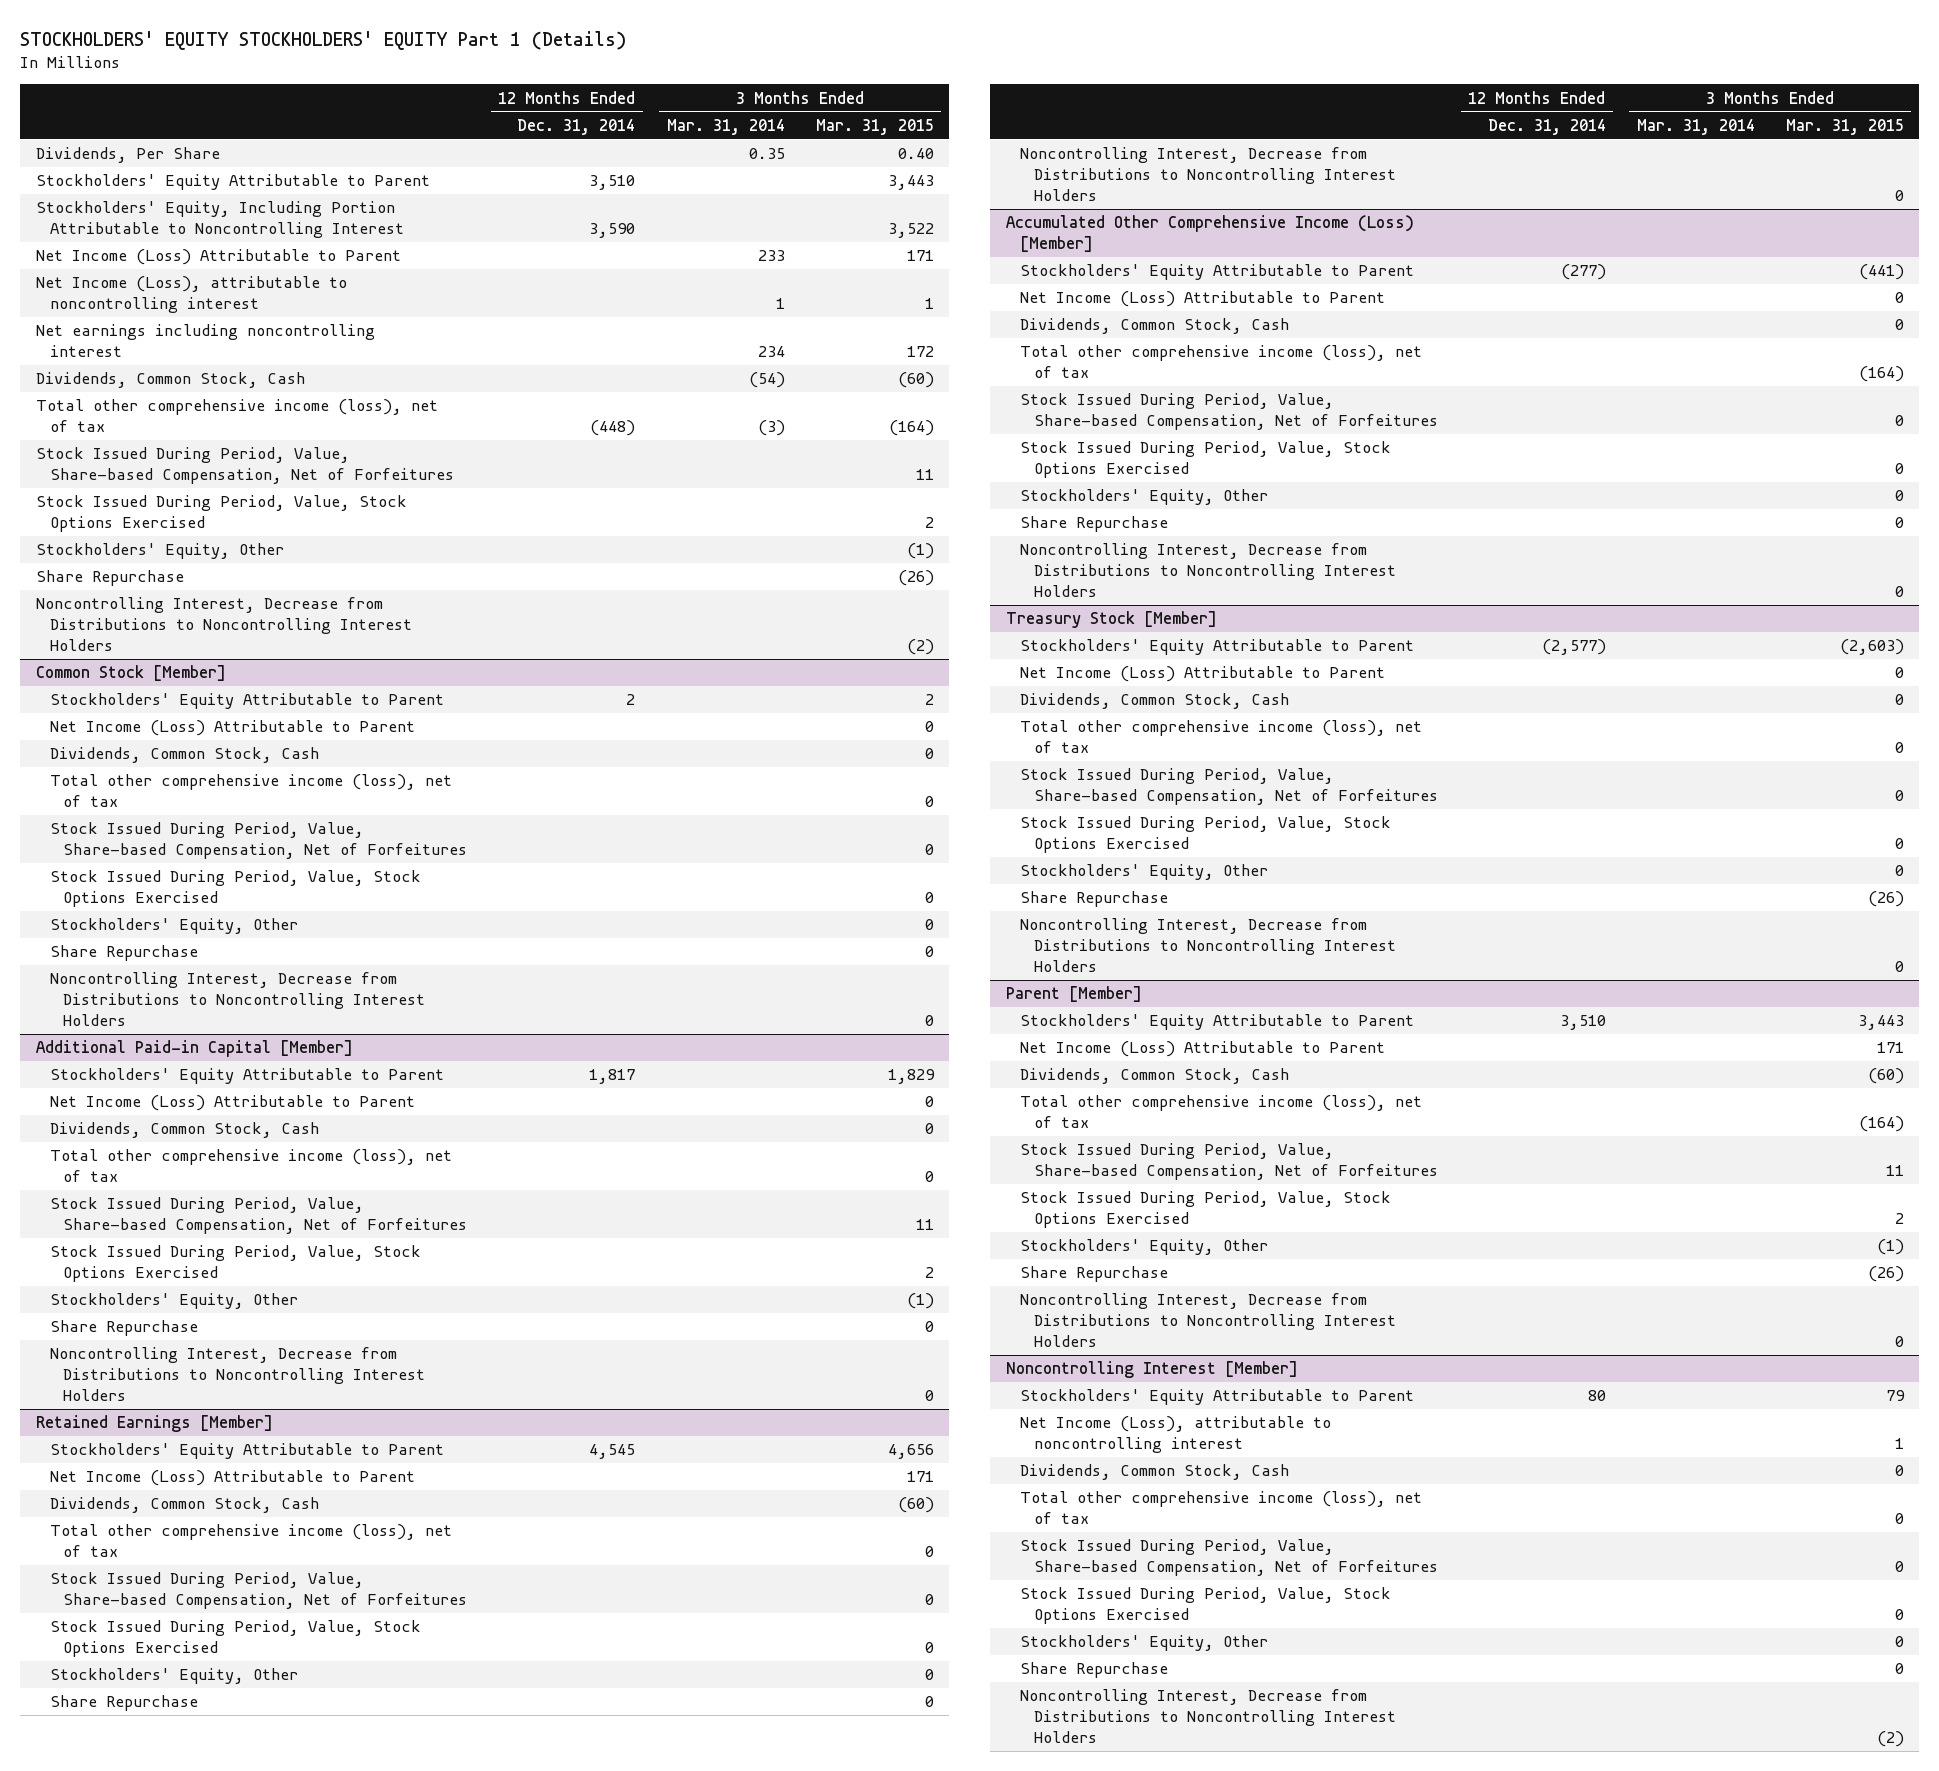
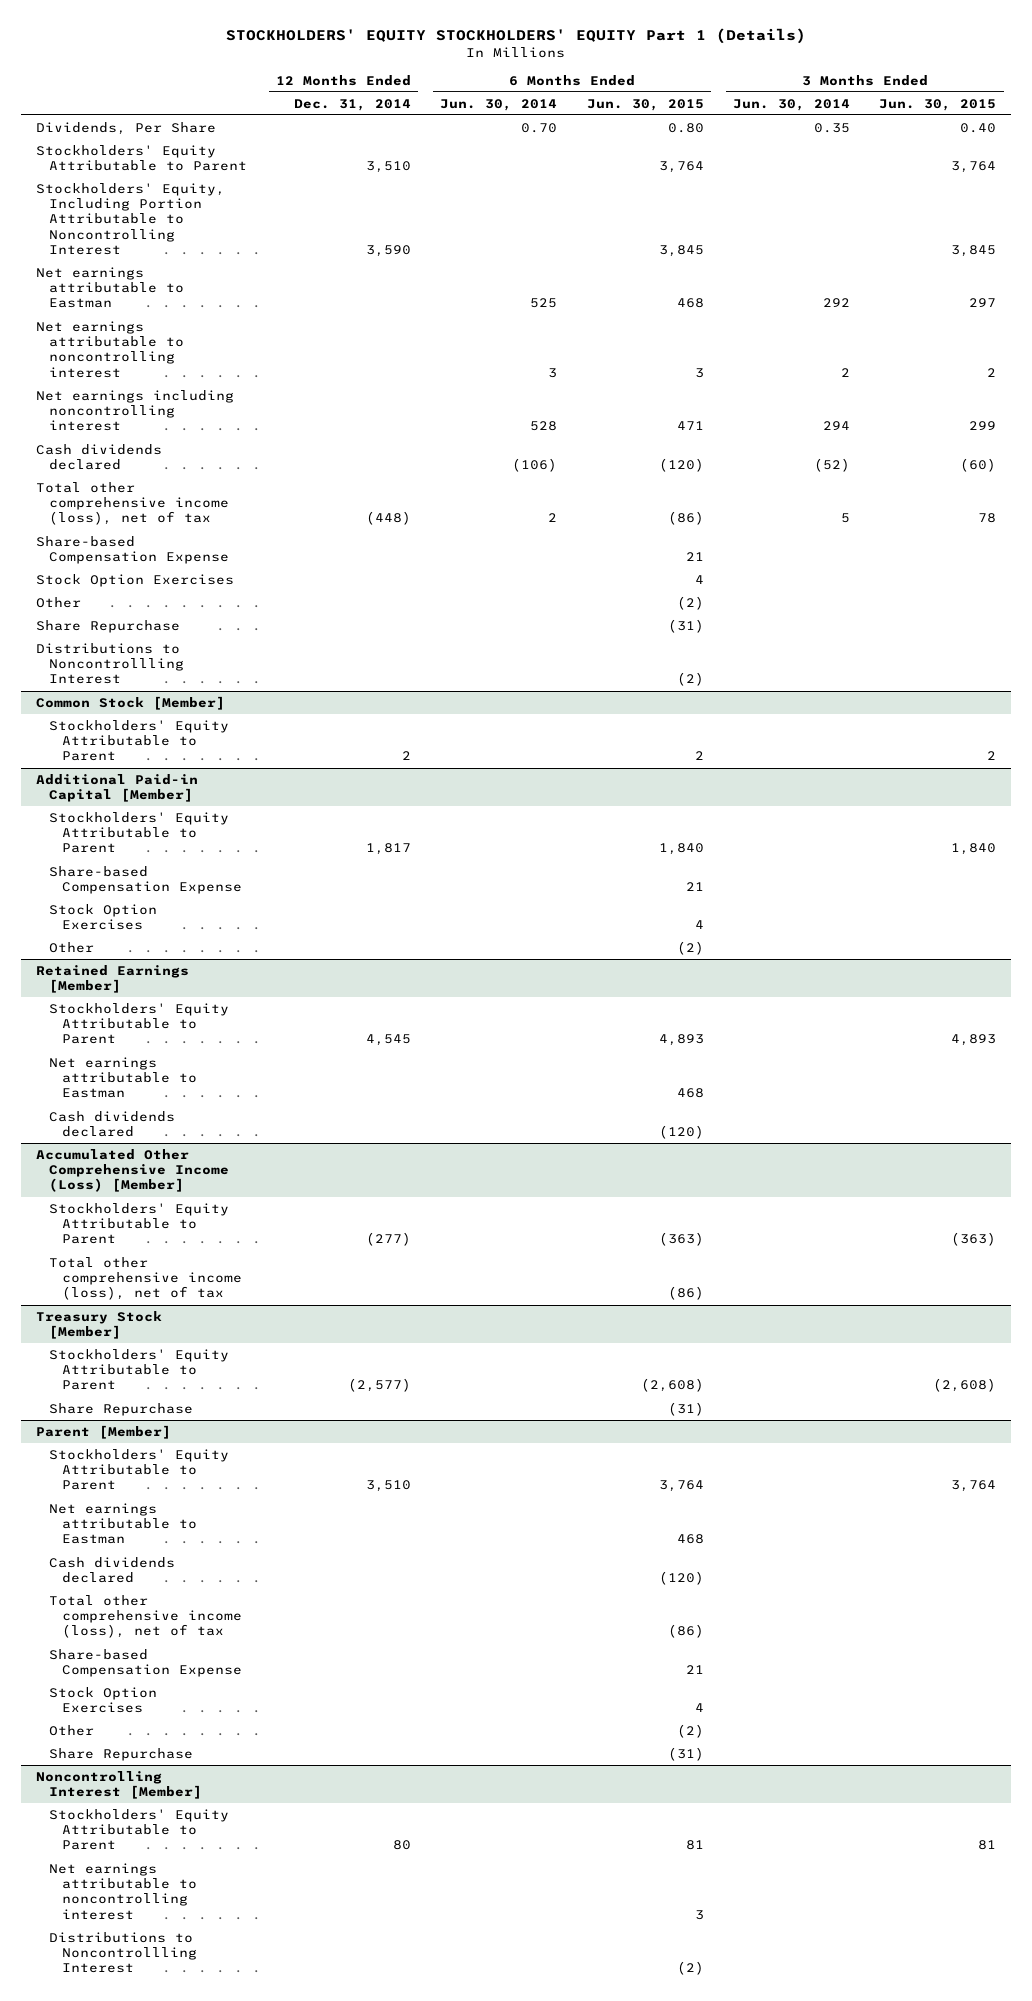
- | 12 Months Ended Dec. 31, 2014 | 3 Months Ended Mar. 31, 2014 | 3 Months Ended Mar. 31, 2015
+ | 12 Months Ended Dec. 31, 2014 | 6 Months Ended Jun. 30, 2014 | 6 Months Ended Jun. 30, 2015 | 3 Months Ended Jun. 30, 2014 | 3 Months Ended Jun. 30, 2015
- Net Income (Loss) Attributable to Parent | | 233 | 171
- Net Income (Loss), attributable to noncontrolling interest | | 1 | 1
+ Net earnings attributable to Eastman | | 525 | 468 | 292 | 297
+ Net earnings attributable to noncontrolling interest | | 3 | 3 | 2 | 2
- Dividends, Common Stock, Cash | | (54) | (60)
+ Cash dividends declared | | (106) | (120) | (52) | (60)
- Stock Issued During Period, Value, Share-based Compensation, Net of Forfeitures | | | 11
- Stock Issued During Period, Value, Stock Options Exercised | | | 2
- Stockholders' Equity, Other | | | (1)
+ Share-based Compensation Expense | | | 21 | |
+ Stock Option Exercises | | | 4 | |
+ Other | | | (2) | |
- Noncontrolling Interest, Decrease from Distributions to Noncontrolling Interest Holders | | | (2)
+ Distributions to Noncontrollling Interest | | | (2) | |
@ Common Stock [Member]
- Net Income (Loss) Attributable to Parent | | | 0
- Dividends, Common Stock, Cash | | | 0
- Total other comprehensive income (loss), net of tax | | | 0
- Stock Issued During Period, Value, Share-based Compensation, Net of Forfeitures | | | 0
- Stock Issued During Period, Value, Stock Options Exercised | | | 0
- Stockholders' Equity, Other | | | 0
- Share Repurchase | | | 0
- Noncontrolling Interest, Decrease from Distributions to Noncontrolling Interest Holders | | | 0
@ Additional Paid-in Capital [Member]
- Net Income (Loss) Attributable to Parent | | | 0
- Dividends, Common Stock, Cash | | | 0
- Total other comprehensive income (loss), net of tax | | | 0
- Stock Issued During Period, Value, Share-based Compensation, Net of Forfeitures | | | 11
- Stock Issued During Period, Value, Stock Options Exercised | | | 2
- Stockholders' Equity, Other | | | (1)
- Share Repurchase | | | 0
- Noncontrolling Interest, Decrease from Distributions to Noncontrolling Interest Holders | | | 0
+ Share-based Compensation Expense | | | 21 | |
+ Stock Option Exercises | | | 4 | |
+ Other | | | (2) | |
@ Retained Earnings [Member]
- Net Income (Loss) Attributable to Parent | | | 171
- Dividends, Common Stock, Cash | | | (60)
- Total other comprehensive income (loss), net of tax | | | 0
- Stock Issued During Period, Value, Share-based Compensation, Net of Forfeitures | | | 0
- Stock Issued During Period, Value, Stock Options Exercised | | | 0
- Stockholders' Equity, Other | | | 0
- Share Repurchase | | | 0
- Noncontrolling Interest, Decrease from Distributions to Noncontrolling Interest Holders | | | 0
+ Net earnings attributable to Eastman | | | 468 | |
+ Cash dividends declared | | | (120) | |
@ Accumulated Other Comprehensive Income (Loss) [Member]
- Net Income (Loss) Attributable to Parent | | | 0
- Dividends, Common Stock, Cash | | | 0
- Stock Issued During Period, Value, Share-based Compensation, Net of Forfeitures | | | 0
- Stock Issued During Period, Value, Stock Options Exercised | | | 0
- Stockholders' Equity, Other | | | 0
- Share Repurchase | | | 0
- Noncontrolling Interest, Decrease from Distributions to Noncontrolling Interest Holders | | | 0
@ Treasury Stock [Member]
- Net Income (Loss) Attributable to Parent | | | 0
- Dividends, Common Stock, Cash | | | 0
- Total other comprehensive income (loss), net of tax | | | 0
- Stock Issued During Period, Value, Share-based Compensation, Net of Forfeitures | | | 0
- Stock Issued During Period, Value, Stock Options Exercised | | | 0
- Stockholders' Equity, Other | | | 0
- Noncontrolling Interest, Decrease from Distributions to Noncontrolling Interest Holders | | | 0
@ Parent [Member]
- Net Income (Loss) Attributable to Parent | | | 171
- Dividends, Common Stock, Cash | | | (60)
+ Net earnings attributable to Eastman | | | 468 | |
+ Cash dividends declared | | | (120) | |
- Stock Issued During Period, Value, Share-based Compensation, Net of Forfeitures | | | 11
- Stock Issued During Period, Value, Stock Options Exercised | | | 2
- Stockholders' Equity, Other | | | (1)
+ Share-based Compensation Expense | | | 21 | |
+ Stock Option Exercises | | | 4 | |
+ Other | | | (2) | |
- Noncontrolling Interest, Decrease from Distributions to Noncontrolling Interest Holders | | | 0
@ Noncontrolling Interest [Member]
- Net Income (Loss), attributable to noncontrolling interest | | | 1
- Dividends, Common Stock, Cash | | | 0
- Total other comprehensive income (loss), net of tax | | | 0
- Stock Issued During Period, Value, Share-based Compensation, Net of Forfeitures | | | 0
- Stock Issued During Period, Value, Stock Options Exercised | | | 0
- Stockholders' Equity, Other | | | 0
- Share Repurchase | | | 0
- Noncontrolling Interest, Decrease from Distributions to Noncontrolling Interest Holders | | | (2)
+ Net earnings attributable to noncontrolling interest | | | 3 | |
+ Distributions to Noncontrollling Interest | | | (2) | |

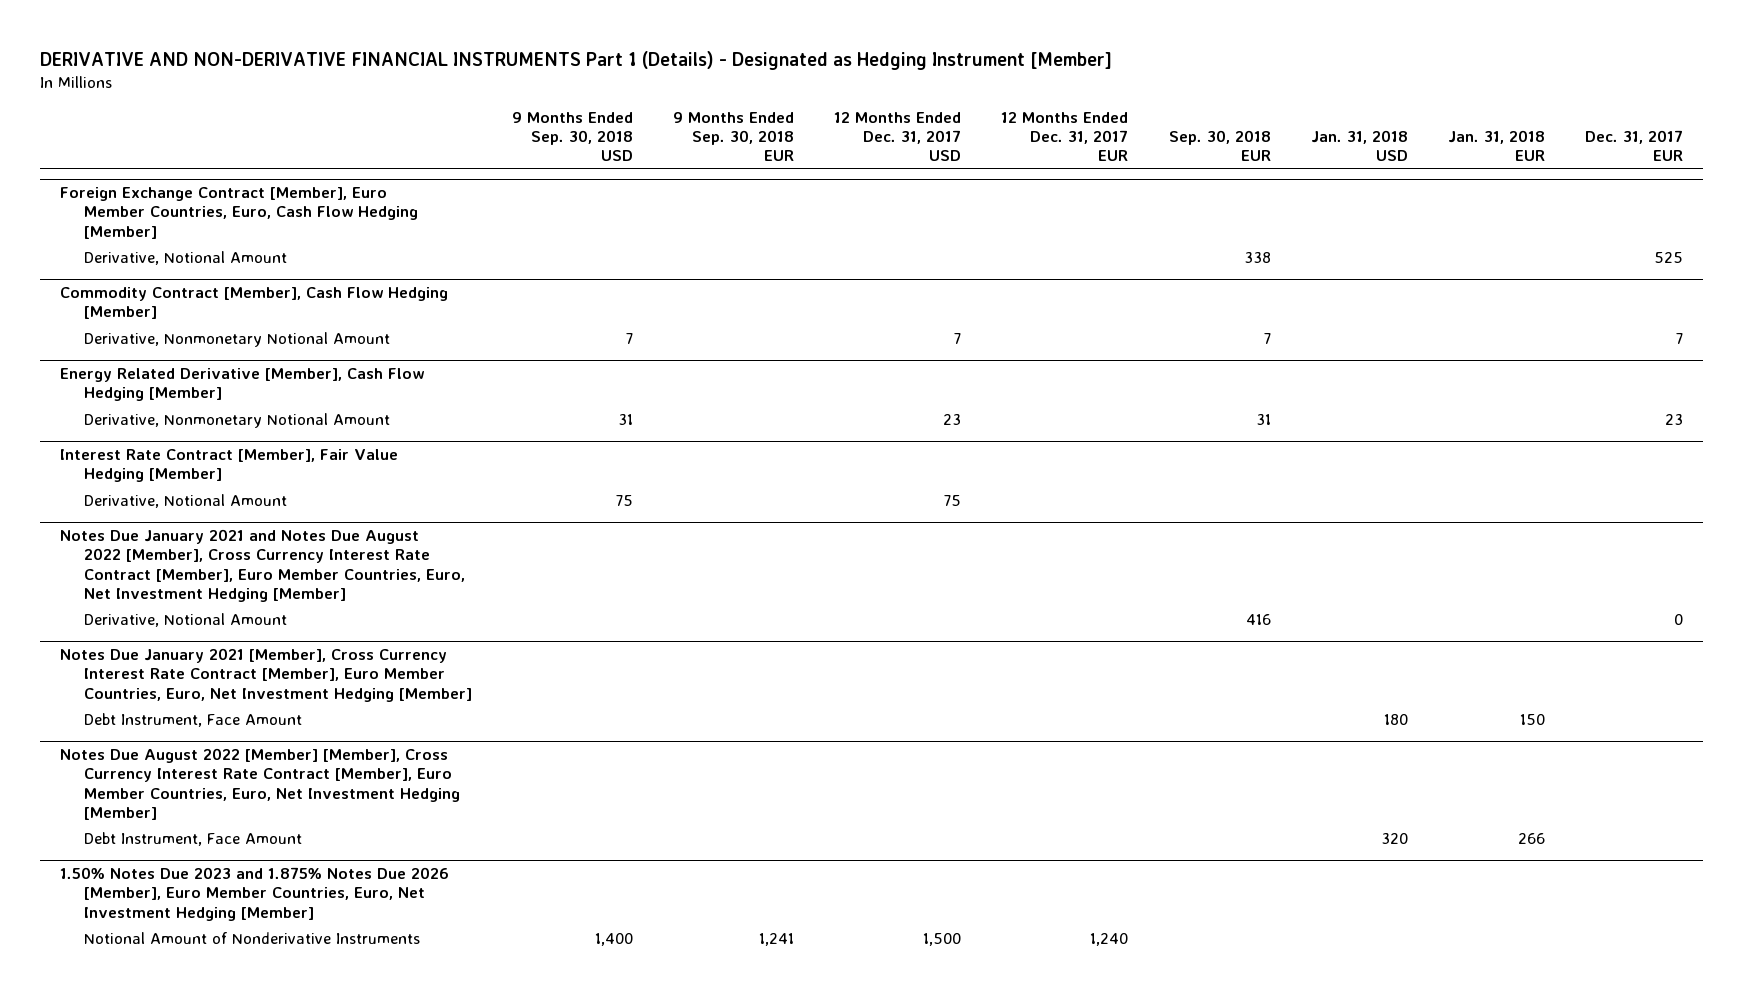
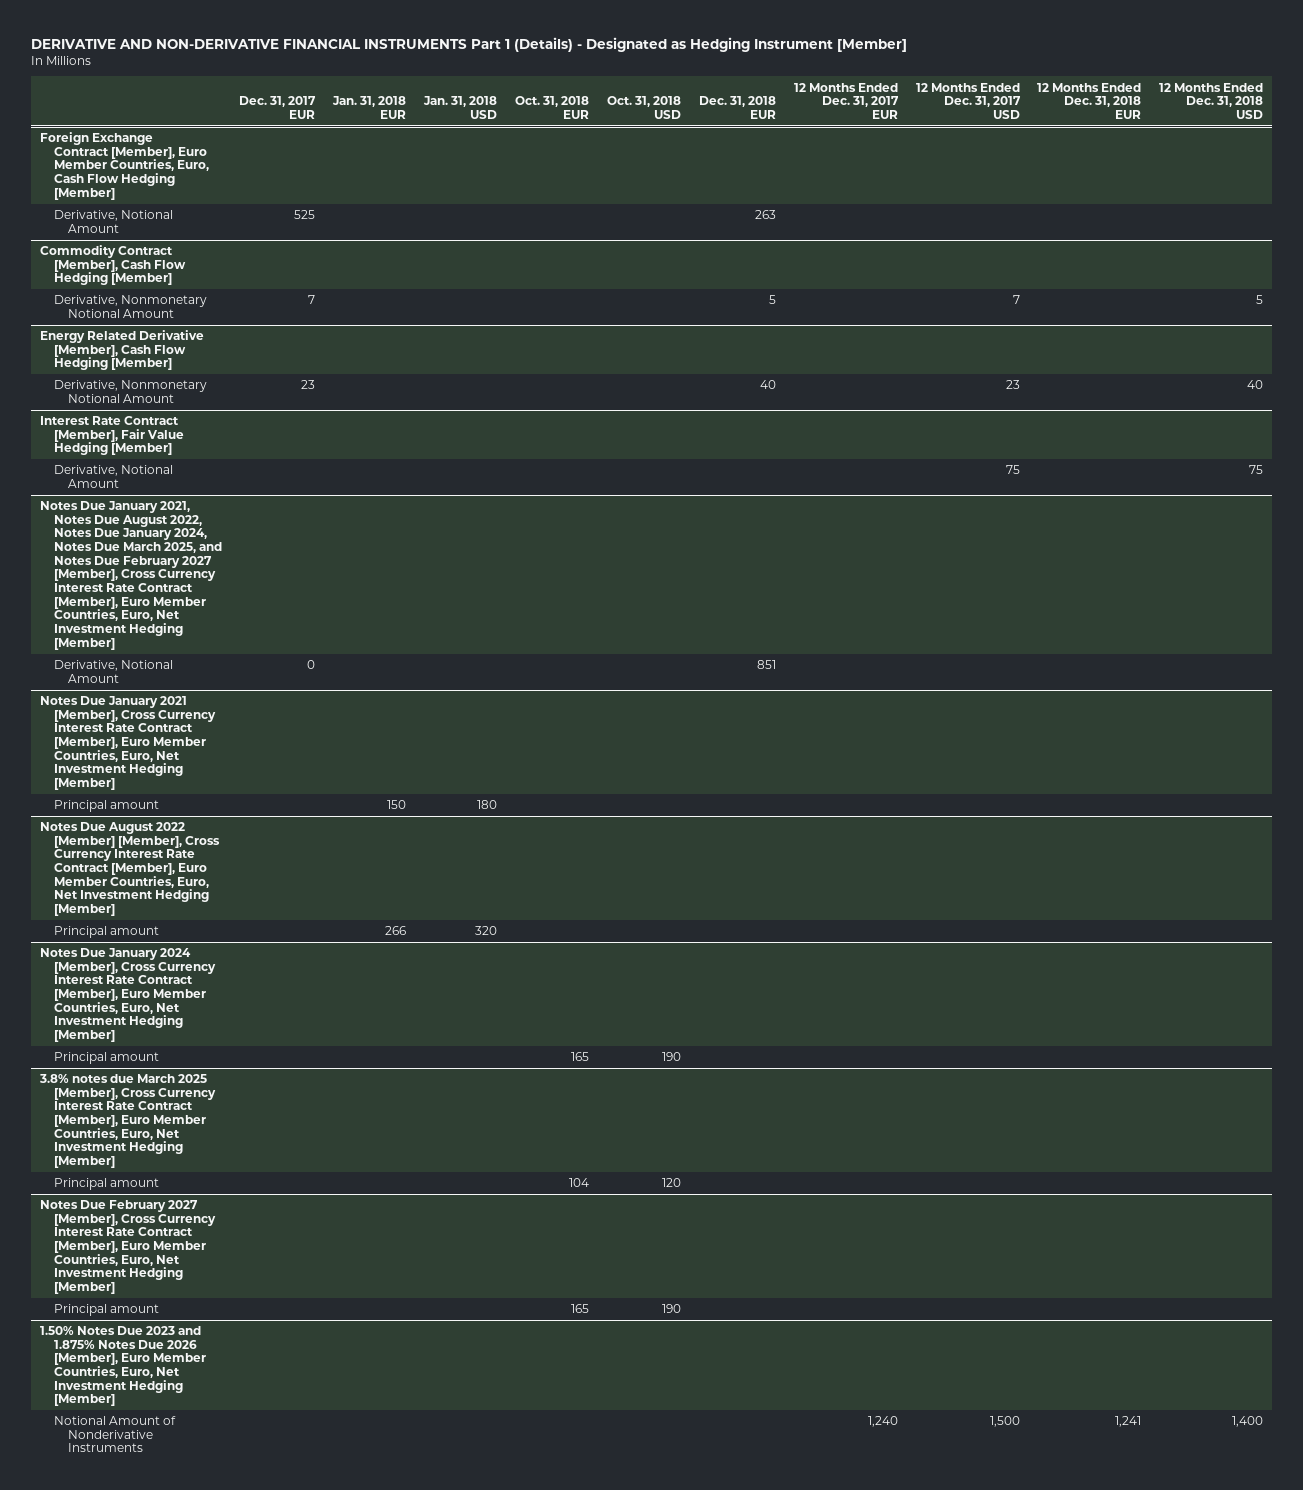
- | 9 Months Ended Sep. 30, 2018 USD | 9 Months Ended Sep. 30, 2018 EUR | 12 Months Ended Dec. 31, 2017 USD | 12 Months Ended Dec. 31, 2017 EUR | Sep. 30, 2018 EUR | Jan. 31, 2018 USD | Jan. 31, 2018 EUR | Dec. 31, 2017 EUR
+ | Dec. 31, 2017 EUR | Jan. 31, 2018 EUR | Jan. 31, 2018 USD | Oct. 31, 2018 EUR | Oct. 31, 2018 USD | Dec. 31, 2018 EUR | 12 Months Ended Dec. 31, 2017 EUR | 12 Months Ended Dec. 31, 2017 USD | 12 Months Ended Dec. 31, 2018 EUR | 12 Months Ended Dec. 31, 2018 USD
- Notes Due January 2021 and Notes Due August 2022 [Member], Cross Currency Interest Rate Contract [Member], Euro Member Countries, Euro, Net Investment Hedging [Member]
+ Notes Due January 2021, Notes Due August 2022, Notes Due January 2024, Notes Due March 2025, and Notes Due February 2027 [Member], Cross Currency Interest Rate Contract [Member], Euro Member Countries, Euro, Net Investment Hedging [Member]
@ Notes Due January 2021 [Member], Cross Currency Interest Rate Contract [Member], Euro Member Countries, Euro, Net Investment Hedging [Member]
- Debt Instrument, Face Amount | | | | | | 180 | 150 |
+ Principal amount | | 150 | 180 | | | | | | |
@ Notes Due August 2022 [Member] [Member], Cross Currency Interest Rate Contract [Member], Euro Member Countries, Euro, Net Investment Hedging [Member]
- Debt Instrument, Face Amount | | | | | | 320 | 266 |
+ Principal amount | | 266 | 320 | | | | | | |
+ Notes Due January 2024 [Member], Cross Currency Interest Rate Contract [Member], Euro Member Countries, Euro, Net Investment Hedging [Member]
+ Principal amount | | | | 165 | 190 | | | | |
+ 3.8% notes due March 2025 [Member], Cross Currency Interest Rate Contract [Member], Euro Member Countries, Euro, Net Investment Hedging [Member]
+ Principal amount | | | | 104 | 120 | | | | |
+ Notes Due February 2027 [Member], Cross Currency Interest Rate Contract [Member], Euro Member Countries, Euro, Net Investment Hedging [Member]
+ Principal amount | | | | 165 | 190 | | | | |

